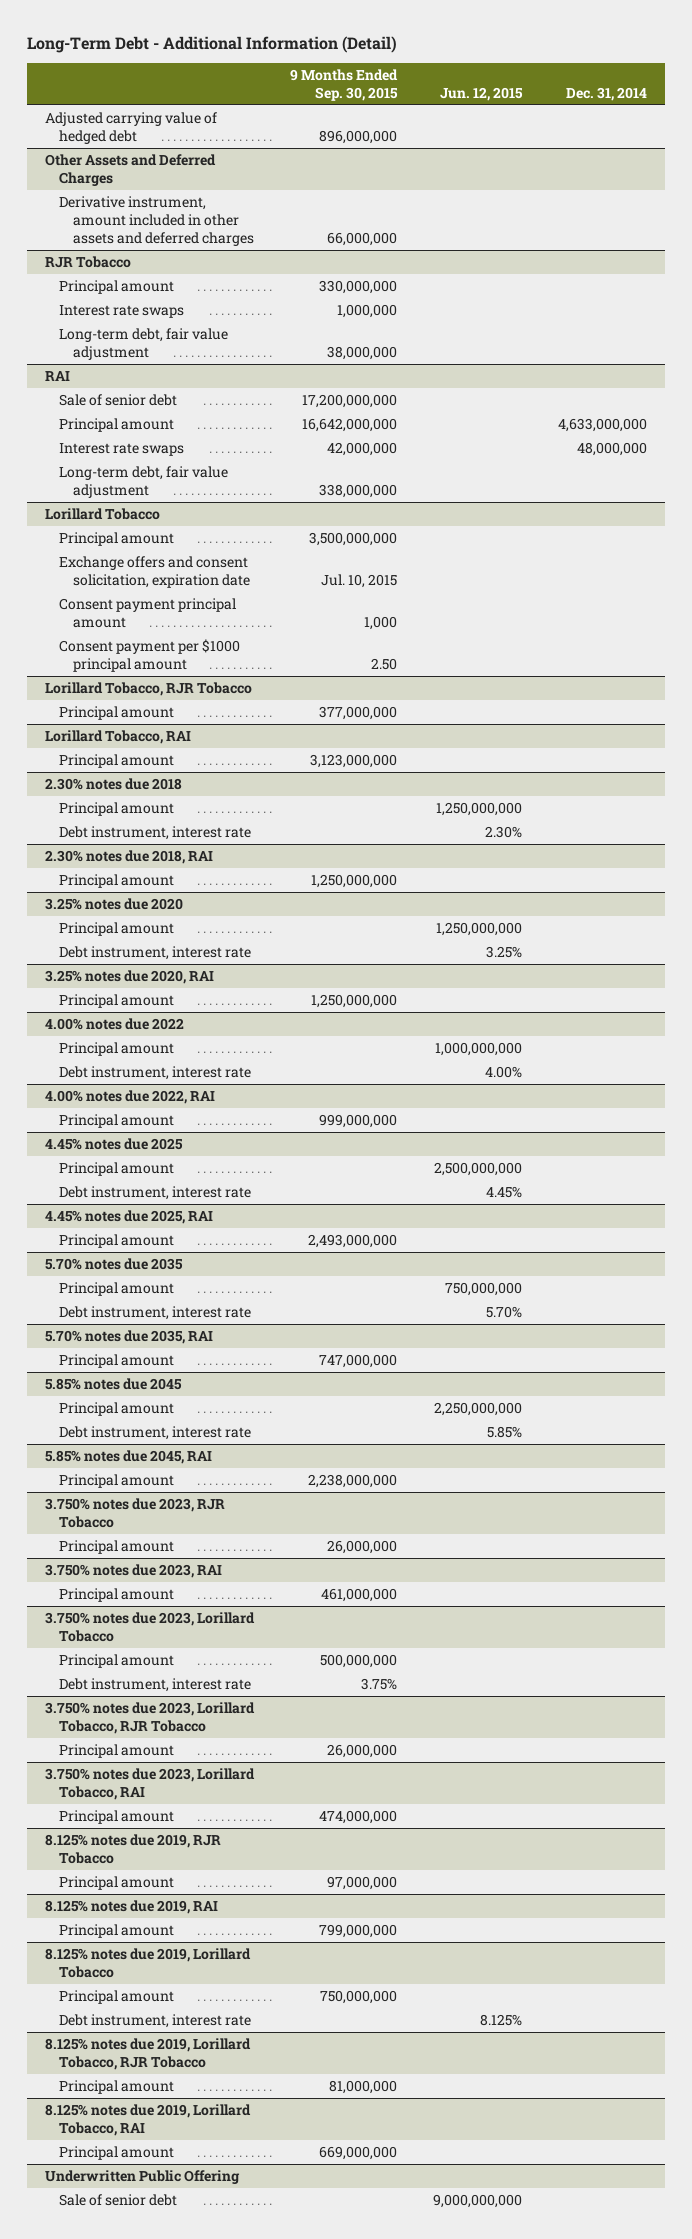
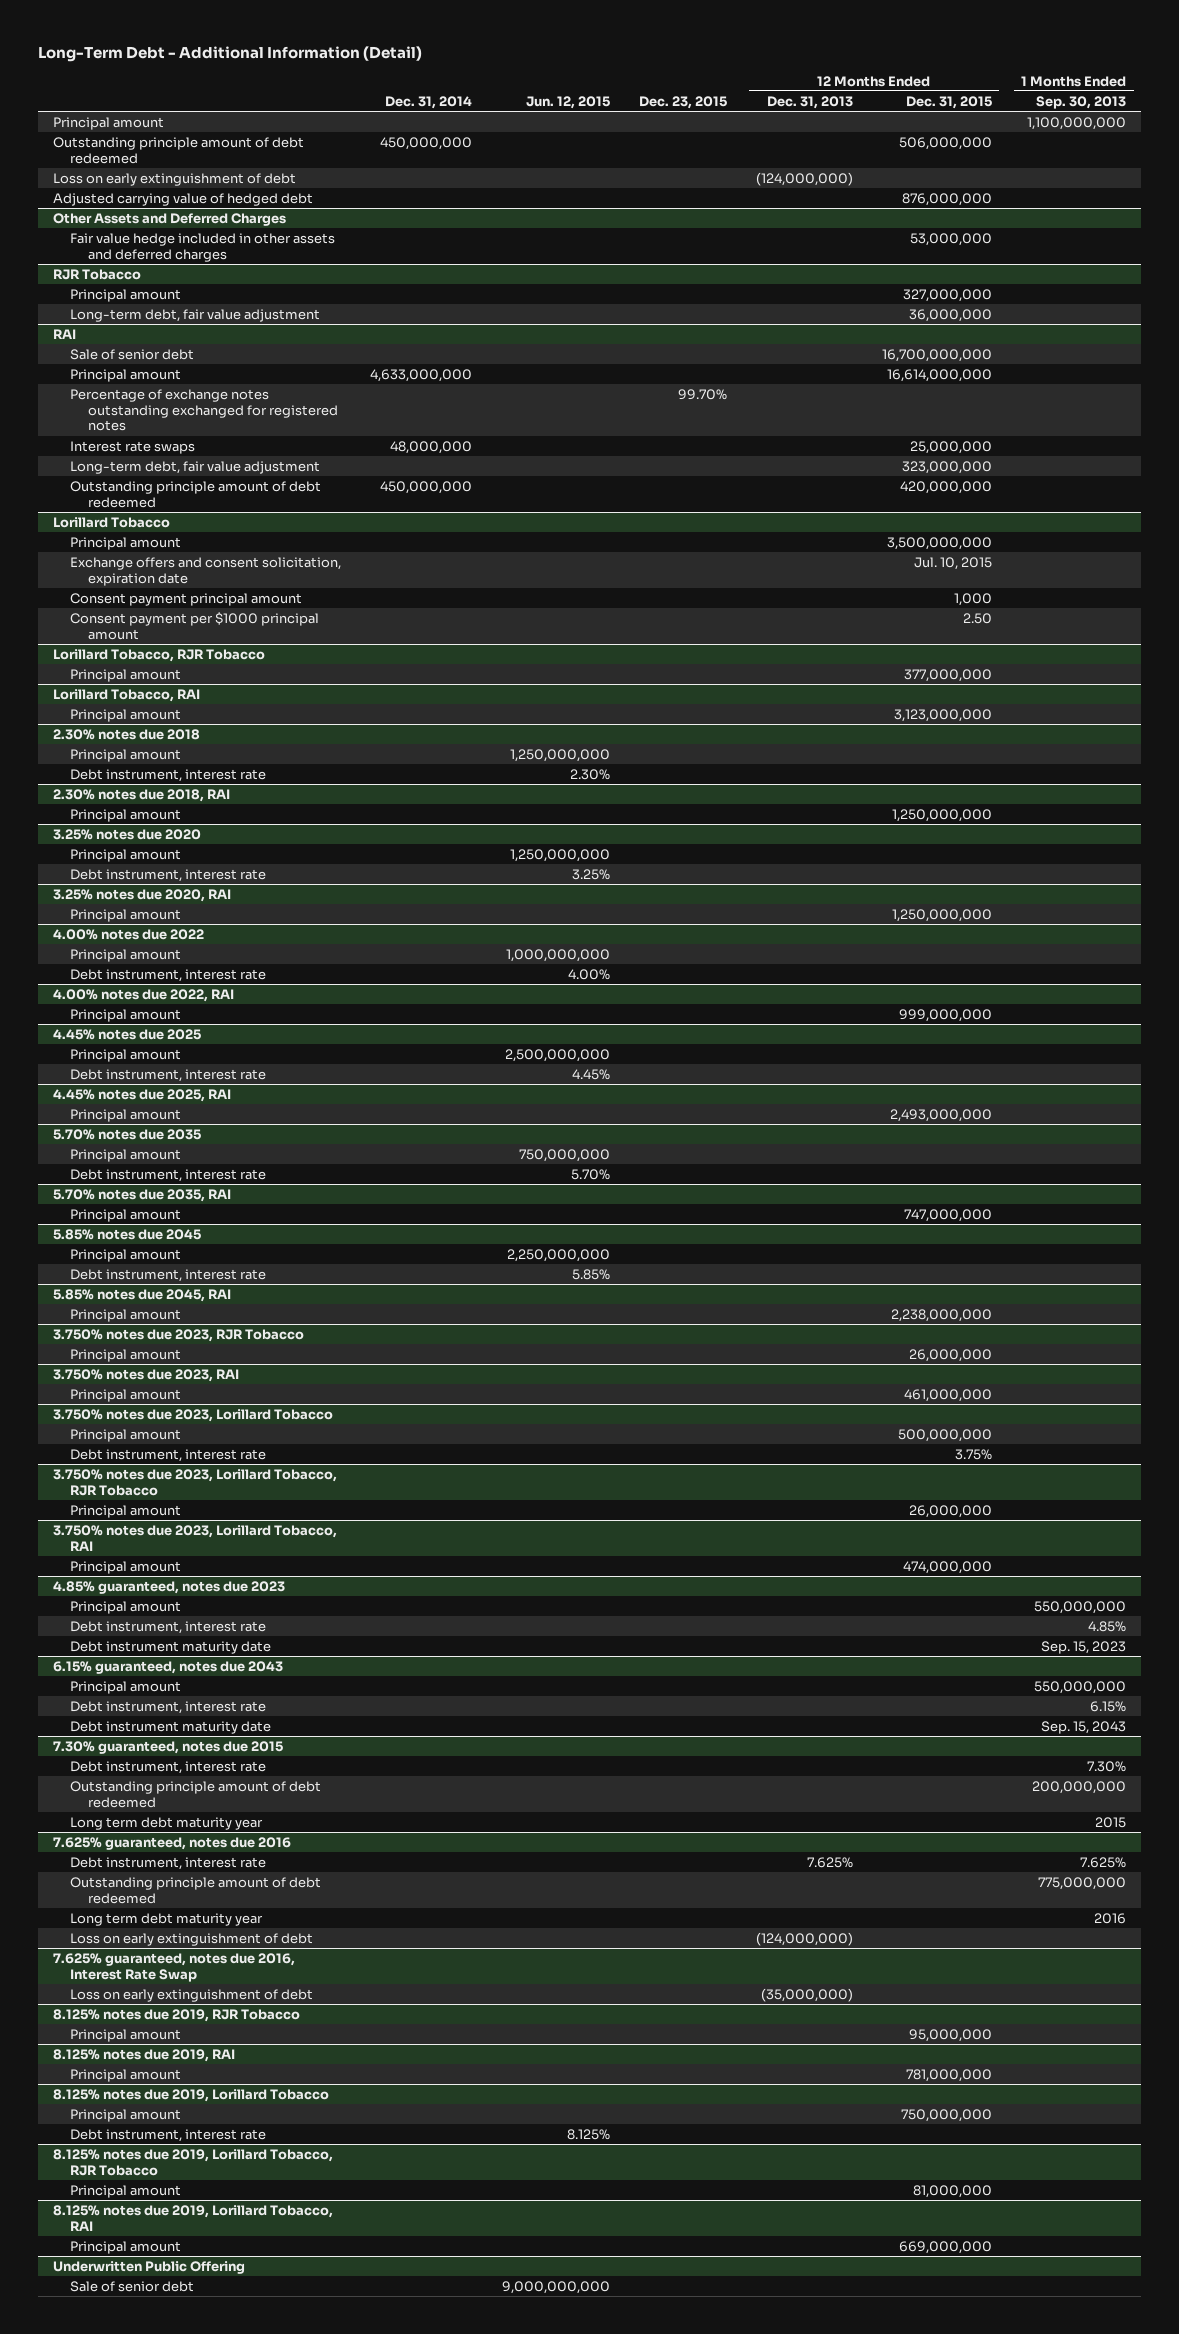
- | 9 Months Ended Sep. 30, 2015 | Jun. 12, 2015 | Dec. 31, 2014
+ | Dec. 31, 2014 | Jun. 12, 2015 | Dec. 23, 2015 | 12 Months Ended Dec. 31, 2013 | 12 Months Ended Dec. 31, 2015 | 1 Months Ended Sep. 30, 2013
+ Principal amount | | | | | | 1,100,000,000
+ Outstanding principle amount of debt redeemed | 450,000,000 | | | | 506,000,000 |
+ Loss on early extinguishment of debt | | | | (124,000,000) | |
@ Other Assets and Deferred Charges
- Derivative instrument, amount included in other assets and deferred charges | 66,000,000 | |
+ Fair value hedge included in other assets and deferred charges | | | | | 53,000,000 |
@ RJR Tobacco
- Interest rate swaps | 1,000,000 | |
@ RAI
+ Percentage of exchange notes outstanding exchanged for registered notes | | | 99.70% | | |
+ Outstanding principle amount of debt redeemed | 450,000,000 | | | | 420,000,000 |
+ 4.85% guaranteed, notes due 2023
+ Principal amount | | | | | | 550,000,000
+ Debt instrument, interest rate | | | | | | 4.85%
+ Debt instrument maturity date | | | | | | Sep. 15, 2023
+ 6.15% guaranteed, notes due 2043
+ Principal amount | | | | | | 550,000,000
+ Debt instrument, interest rate | | | | | | 6.15%
+ Debt instrument maturity date | | | | | | Sep. 15, 2043
+ 7.30% guaranteed, notes due 2015
+ Debt instrument, interest rate | | | | | | 7.30%
+ Outstanding principle amount of debt redeemed | | | | | | 200,000,000
+ Long term debt maturity year | | | | | | 2015
+ 7.625% guaranteed, notes due 2016
+ Debt instrument, interest rate | | | | 7.625% | | 7.625%
+ Outstanding principle amount of debt redeemed | | | | | | 775,000,000
+ Long term debt maturity year | | | | | | 2016
+ Loss on early extinguishment of debt | | | | (124,000,000) | |
+ 7.625% guaranteed, notes due 2016, Interest Rate Swap
+ Loss on early extinguishment of debt | | | | (35,000,000) | |

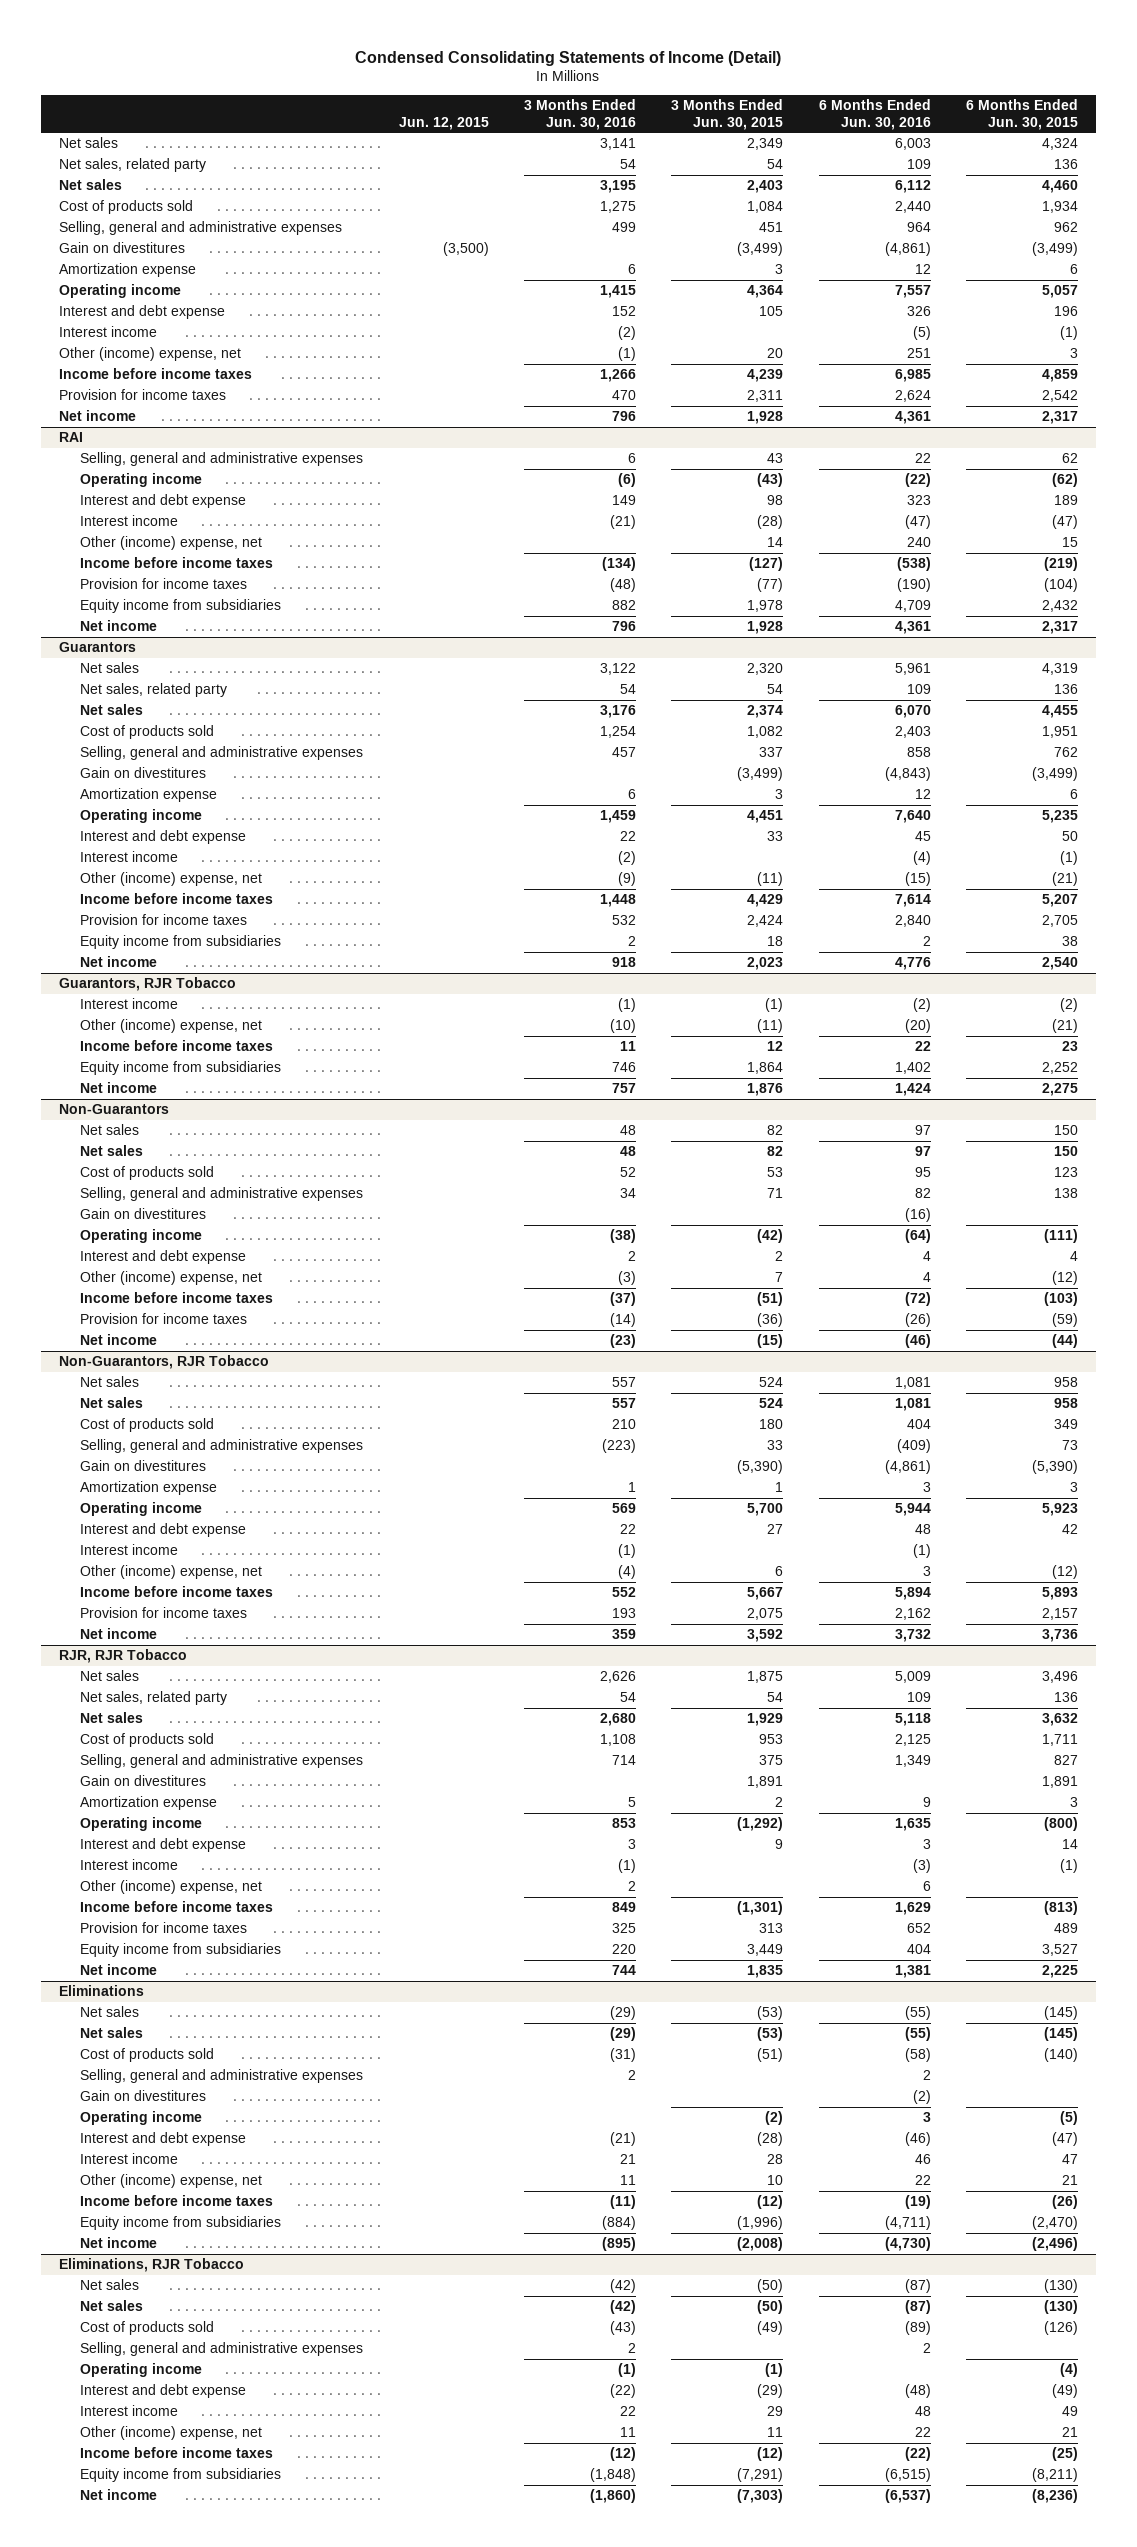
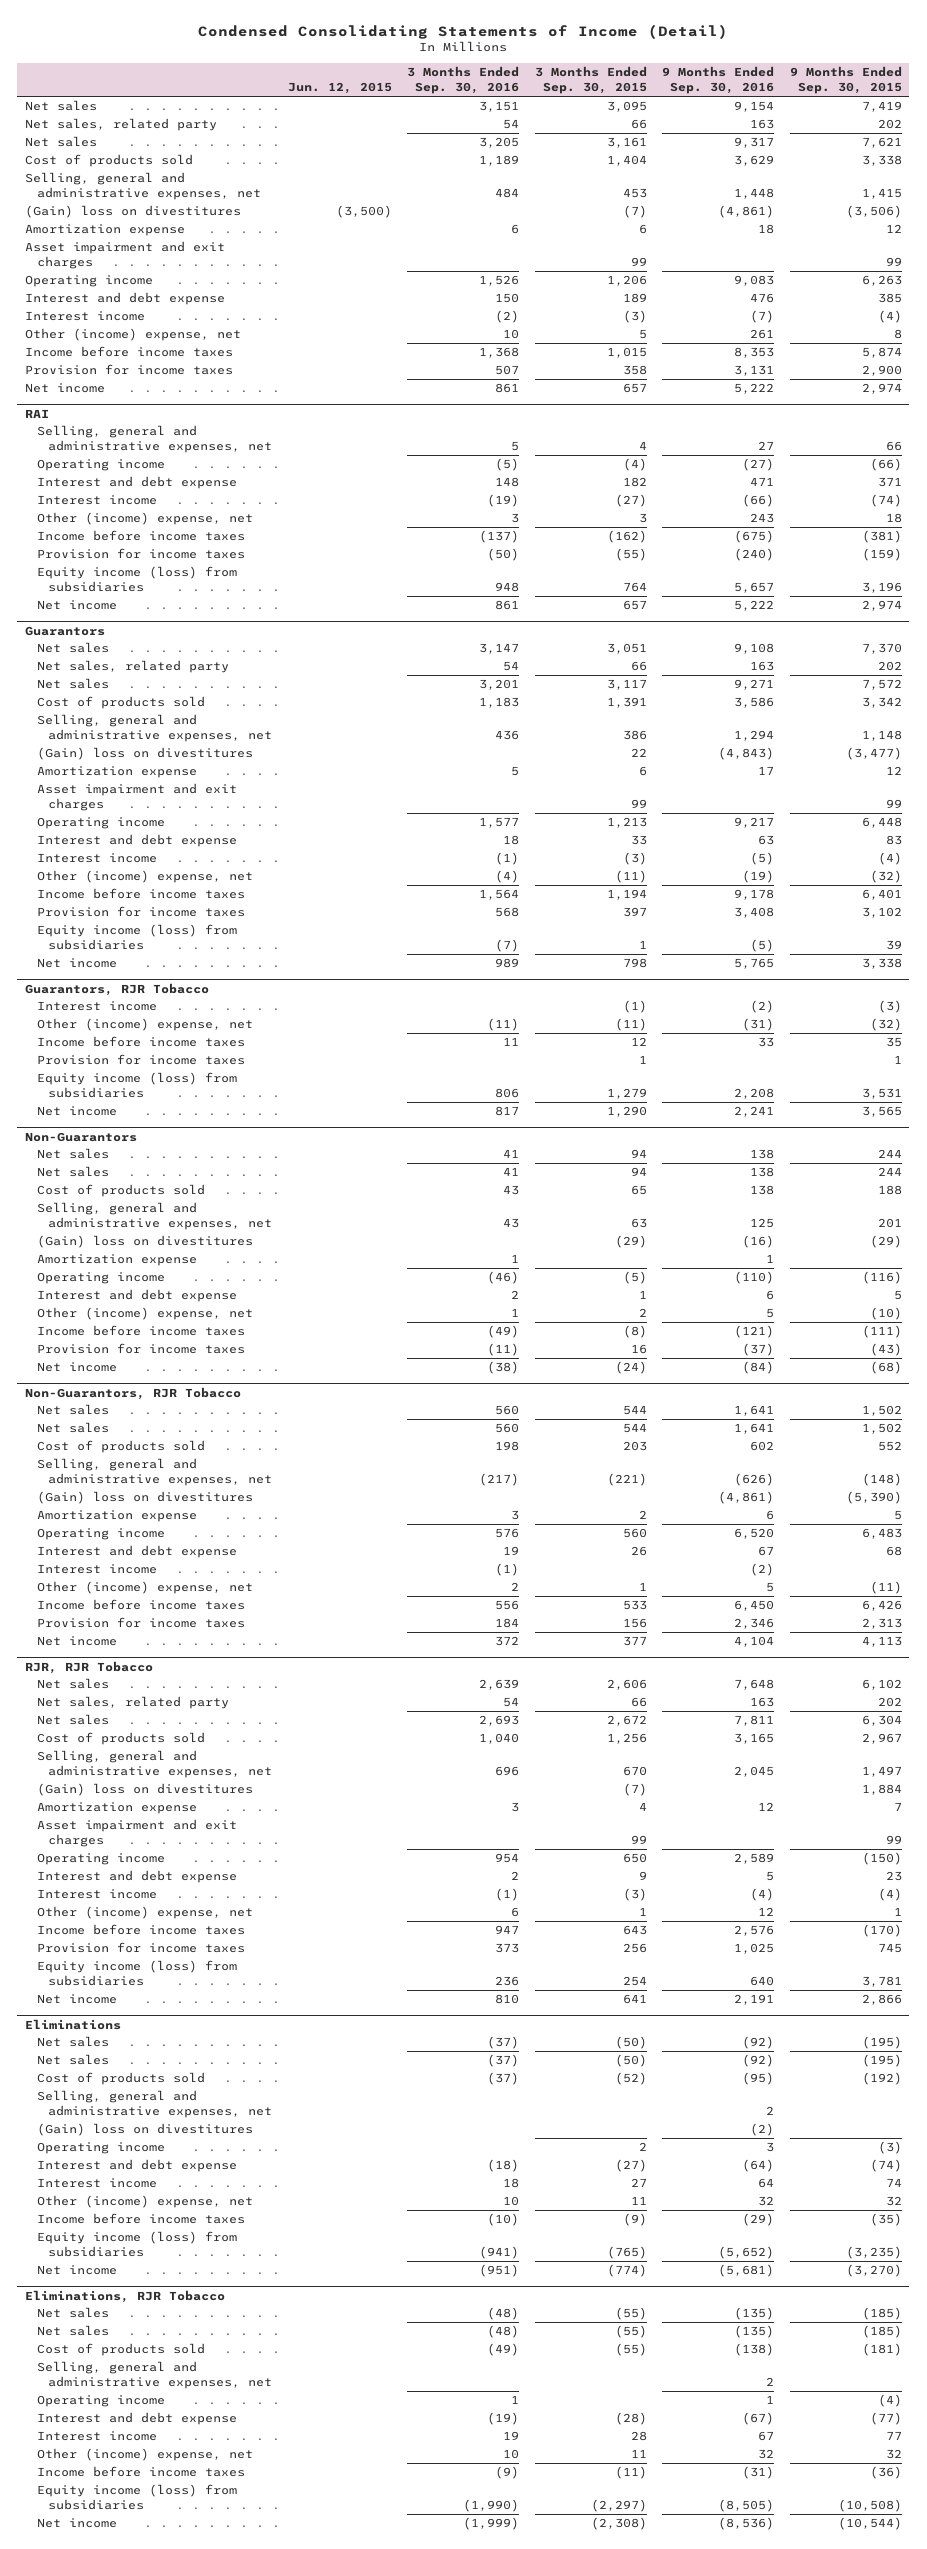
- | Jun. 12, 2015 | 3 Months Ended Jun. 30, 2016 | 3 Months Ended Jun. 30, 2015 | 6 Months Ended Jun. 30, 2016 | 6 Months Ended Jun. 30, 2015
+ | Jun. 12, 2015 | 3 Months Ended Sep. 30, 2016 | 3 Months Ended Sep. 30, 2015 | 9 Months Ended Sep. 30, 2016 | 9 Months Ended Sep. 30, 2015
- Selling, general and administrative expenses | | 499 | 451 | 964 | 962
- Gain on divestitures | (3,500) | | (3,499) | (4,861) | (3,499)
+ Selling, general and administrative expenses, net | | 484 | 453 | 1,448 | 1,415
+ (Gain) loss on divestitures | (3,500) | | (7) | (4,861) | (3,506)
+ Asset impairment and exit charges | | | 99 | | 99
@ RAI
- Selling, general and administrative expenses | | 6 | 43 | 22 | 62
+ Selling, general and administrative expenses, net | | 5 | 4 | 27 | 66
- Equity income from subsidiaries | | 882 | 1,978 | 4,709 | 2,432
+ Equity income (loss) from subsidiaries | | 948 | 764 | 5,657 | 3,196
@ Guarantors
- Selling, general and administrative expenses | | 457 | 337 | 858 | 762
- Gain on divestitures | | | (3,499) | (4,843) | (3,499)
+ Selling, general and administrative expenses, net | | 436 | 386 | 1,294 | 1,148
+ (Gain) loss on divestitures | | | 22 | (4,843) | (3,477)
+ Asset impairment and exit charges | | | 99 | | 99
- Equity income from subsidiaries | | 2 | 18 | 2 | 38
+ Equity income (loss) from subsidiaries | | (7) | 1 | (5) | 39
@ Guarantors, RJR Tobacco
- Equity income from subsidiaries | | 746 | 1,864 | 1,402 | 2,252
+ Provision for income taxes | | | 1 | | 1
+ Equity income (loss) from subsidiaries | | 806 | 1,279 | 2,208 | 3,531
@ Non-Guarantors
- Selling, general and administrative expenses | | 34 | 71 | 82 | 138
- Gain on divestitures | | | | (16) |
+ Selling, general and administrative expenses, net | | 43 | 63 | 125 | 201
+ (Gain) loss on divestitures | | | (29) | (16) | (29)
+ Amortization expense | | 1 | | 1 |
@ Non-Guarantors, RJR Tobacco
- Selling, general and administrative expenses | | (223) | 33 | (409) | 73
- Gain on divestitures | | | (5,390) | (4,861) | (5,390)
+ Selling, general and administrative expenses, net | | (217) | (221) | (626) | (148)
+ (Gain) loss on divestitures | | | | (4,861) | (5,390)
@ RJR, RJR Tobacco
- Selling, general and administrative expenses | | 714 | 375 | 1,349 | 827
- Gain on divestitures | | | 1,891 | | 1,891
+ Selling, general and administrative expenses, net | | 696 | 670 | 2,045 | 1,497
+ (Gain) loss on divestitures | | | (7) | | 1,884
+ Asset impairment and exit charges | | | 99 | | 99
- Equity income from subsidiaries | | 220 | 3,449 | 404 | 3,527
+ Equity income (loss) from subsidiaries | | 236 | 254 | 640 | 3,781
@ Eliminations
- Selling, general and administrative expenses | | 2 | | 2 |
- Gain on divestitures | | | | (2) |
+ Selling, general and administrative expenses, net | | | | 2 |
+ (Gain) loss on divestitures | | | | (2) |
- Equity income from subsidiaries | | (884) | (1,996) | (4,711) | (2,470)
+ Equity income (loss) from subsidiaries | | (941) | (765) | (5,652) | (3,235)
@ Eliminations, RJR Tobacco
- Selling, general and administrative expenses | | 2 | | 2 |
+ Selling, general and administrative expenses, net | | | | 2 |
- Equity income from subsidiaries | | (1,848) | (7,291) | (6,515) | (8,211)
+ Equity income (loss) from subsidiaries | | (1,990) | (2,297) | (8,505) | (10,508)

